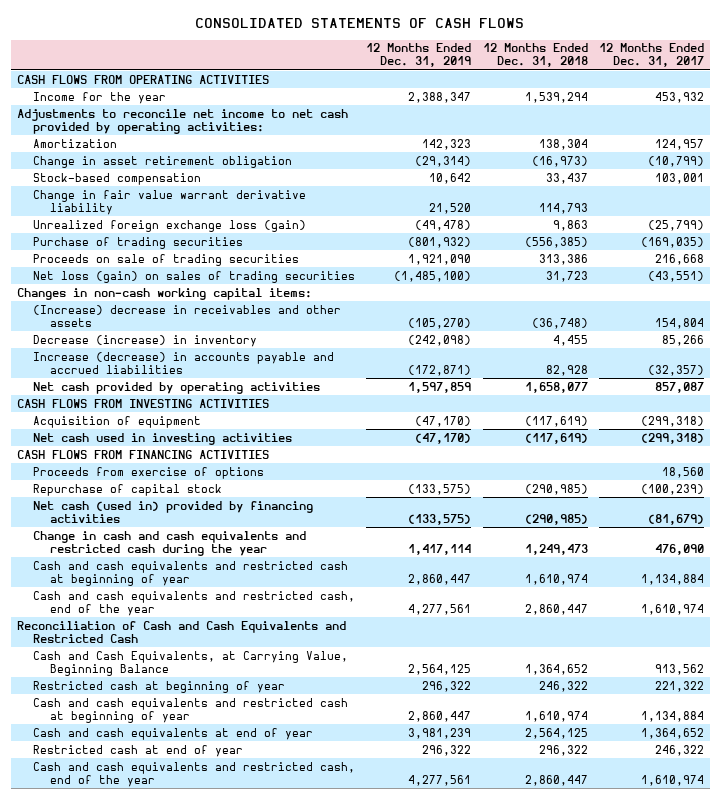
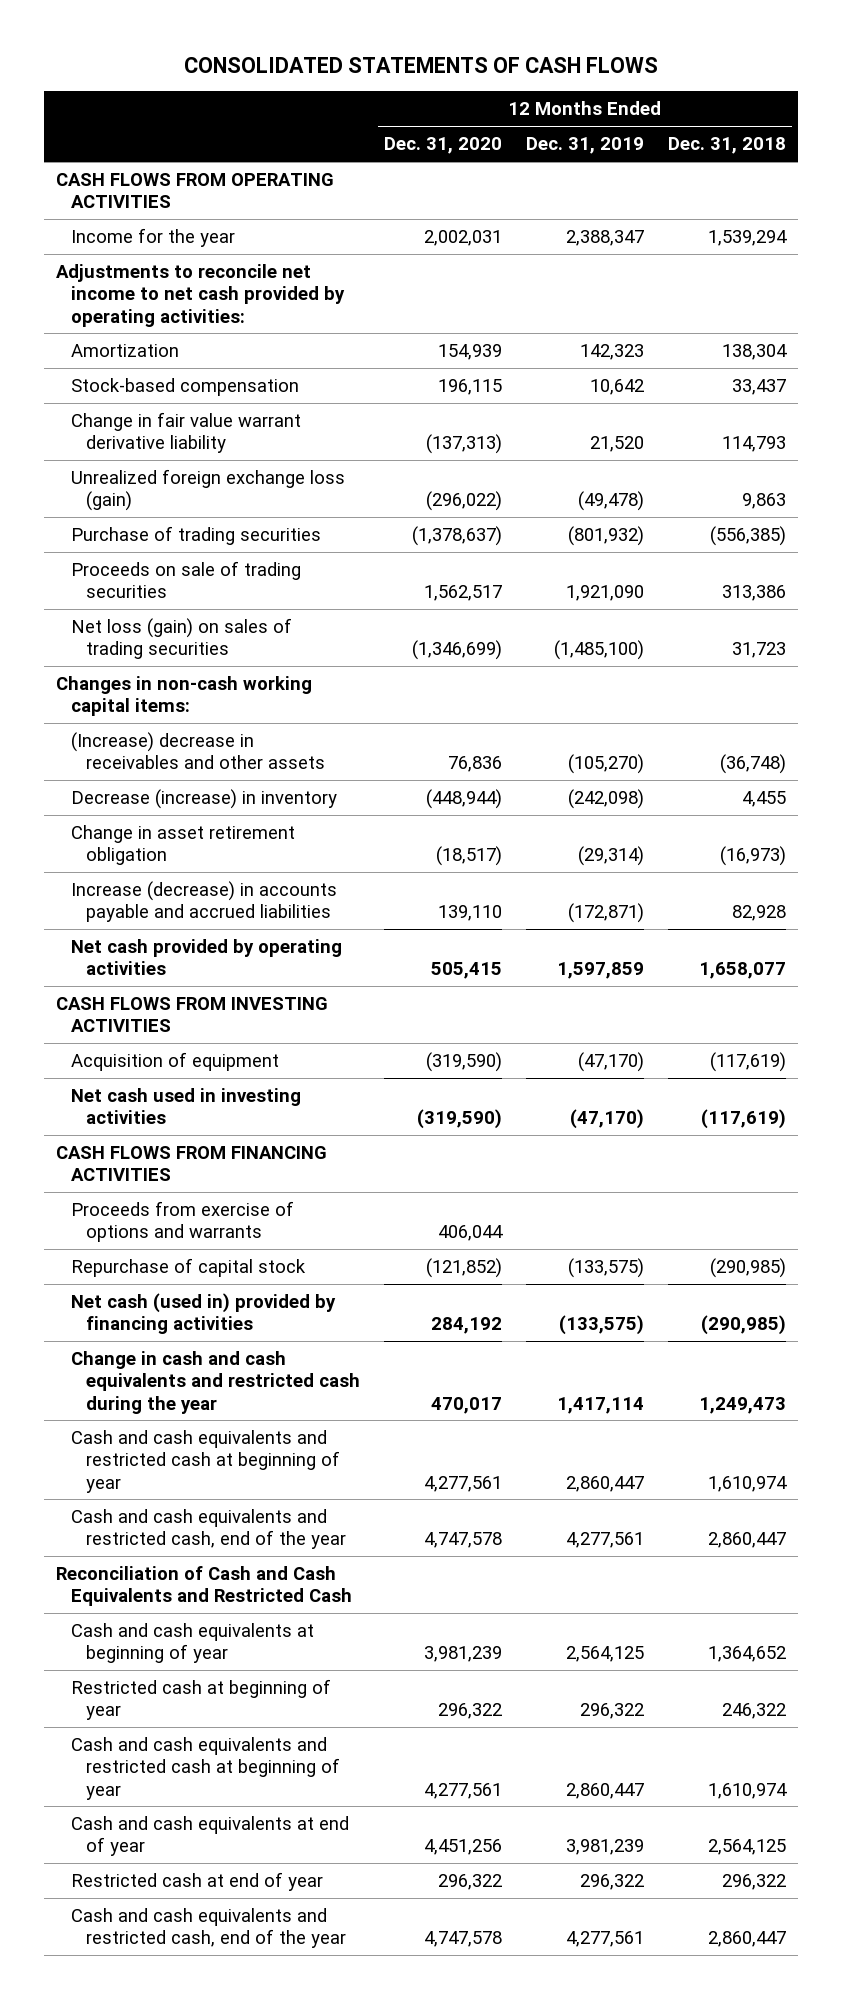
- | 12 Months Ended Dec. 31, 2019 | 12 Months Ended Dec. 31, 2018 | 12 Months Ended Dec. 31, 2017
+ | 12 Months Ended Dec. 31, 2020 | 12 Months Ended Dec. 31, 2019 | 12 Months Ended Dec. 31, 2018
moved down: Change in asset retirement obligation | (18,517) | (29,314) | (16,973)
- Proceeds from exercise of options | | | 18,560
+ Proceeds from exercise of options and warrants | 406,044 | |
- Cash and Cash Equivalents, at Carrying Value, Beginning Balance | 2,564,125 | 1,364,652 | 913,562
+ Cash and cash equivalents at beginning of year | 3,981,239 | 2,564,125 | 1,364,652

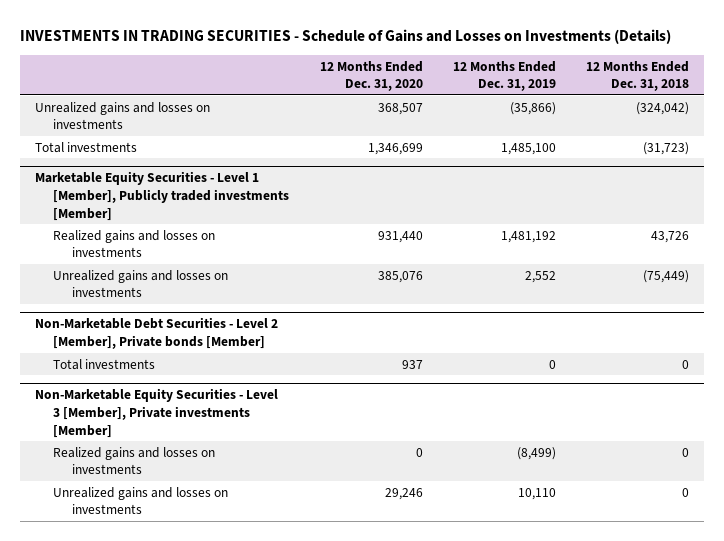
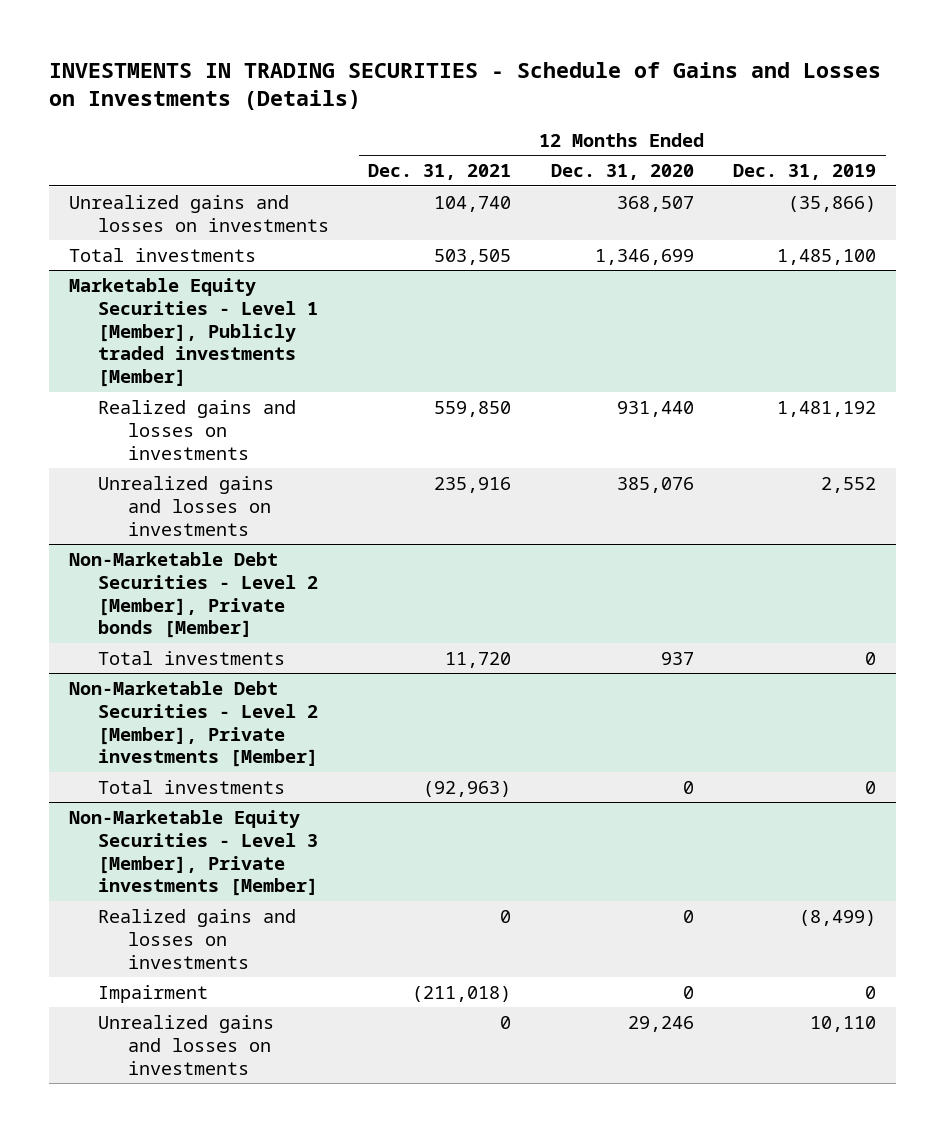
- | 12 Months Ended Dec. 31, 2020 | 12 Months Ended Dec. 31, 2019 | 12 Months Ended Dec. 31, 2018
+ | 12 Months Ended Dec. 31, 2021 | 12 Months Ended Dec. 31, 2020 | 12 Months Ended Dec. 31, 2019
+ Non-Marketable Debt Securities - Level 2 [Member], Private investments [Member]
+ Total investments | (92,963) | 0 | 0
@ Non-Marketable Equity Securities - Level 3 [Member], Private investments [Member]
+ Impairment | (211,018) | 0 | 0

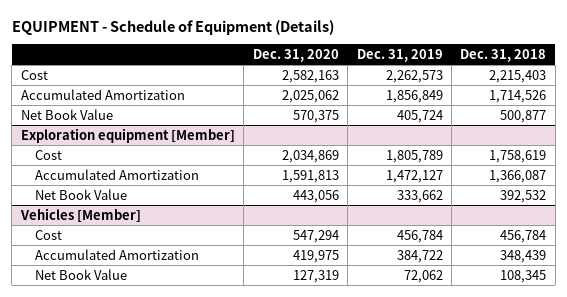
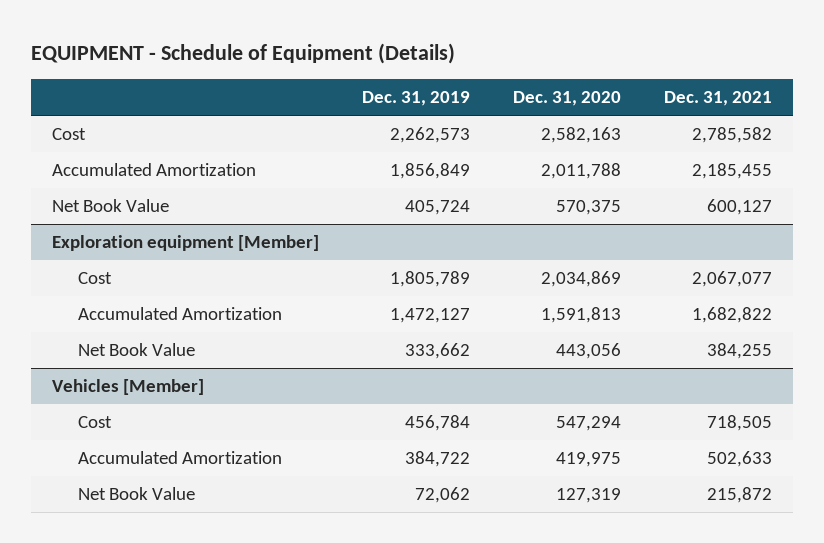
- | Dec. 31, 2020 | Dec. 31, 2019 | Dec. 31, 2018
+ | Dec. 31, 2019 | Dec. 31, 2020 | Dec. 31, 2021
- Accumulated Amortization | 2,025,062 | 1,856,849 | 1,714,526
+ Accumulated Amortization | 1,856,849 | 2,011,788 | 2,185,455

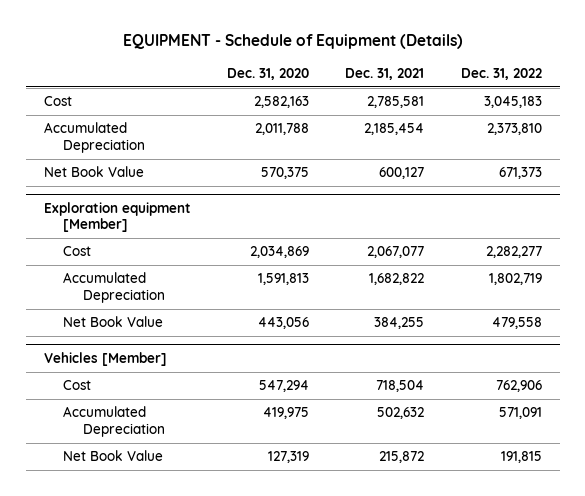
- | Dec. 31, 2019 | Dec. 31, 2020 | Dec. 31, 2021
+ | Dec. 31, 2020 | Dec. 31, 2021 | Dec. 31, 2022
- Cost | 2,262,573 | 2,582,163 | 2,785,582
- Accumulated Amortization | 1,856,849 | 2,011,788 | 2,185,455
+ Cost | 2,582,163 | 2,785,581 | 3,045,183
+ Accumulated Depreciation | 2,011,788 | 2,185,454 | 2,373,810
@ Exploration equipment [Member]
- Accumulated Amortization | 1,472,127 | 1,591,813 | 1,682,822
+ Accumulated Depreciation | 1,591,813 | 1,682,822 | 1,802,719
@ Vehicles [Member]
- Cost | 456,784 | 547,294 | 718,505
- Accumulated Amortization | 384,722 | 419,975 | 502,633
+ Cost | 547,294 | 718,504 | 762,906
+ Accumulated Depreciation | 419,975 | 502,632 | 571,091

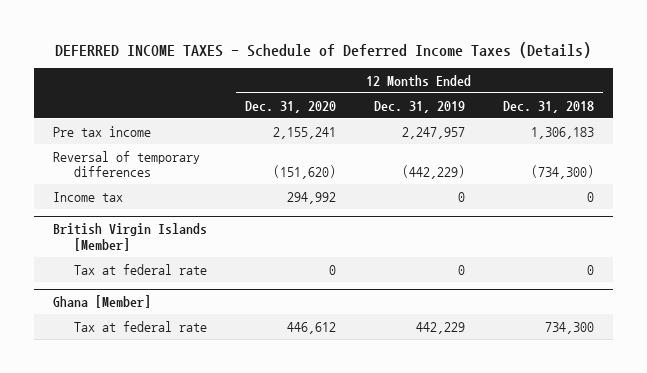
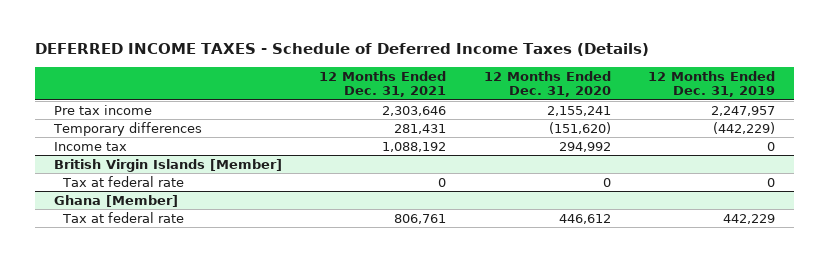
- | 12 Months Ended Dec. 31, 2020 | 12 Months Ended Dec. 31, 2019 | 12 Months Ended Dec. 31, 2018
+ | 12 Months Ended Dec. 31, 2021 | 12 Months Ended Dec. 31, 2020 | 12 Months Ended Dec. 31, 2019
- Reversal of temporary differences | (151,620) | (442,229) | (734,300)
+ Temporary differences | 281,431 | (151,620) | (442,229)

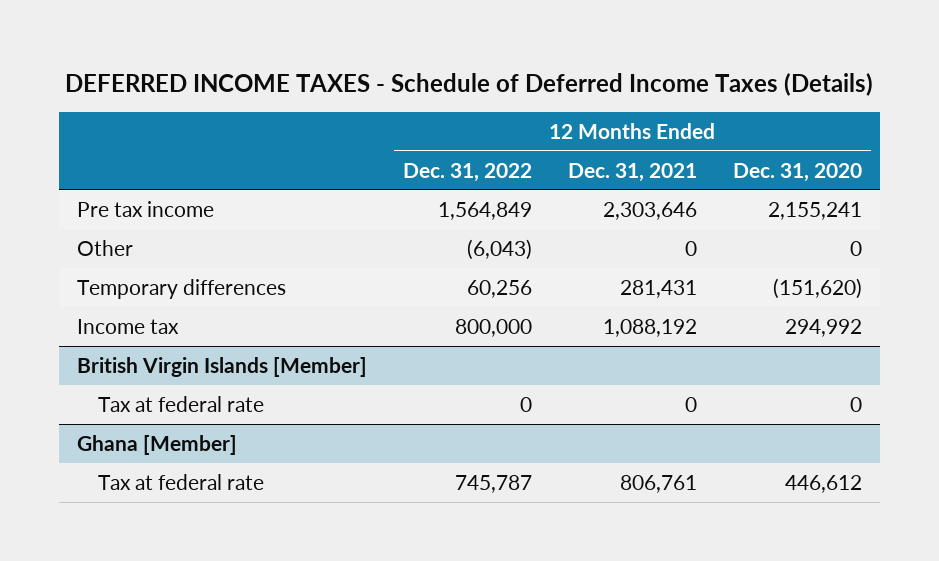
- | 12 Months Ended Dec. 31, 2021 | 12 Months Ended Dec. 31, 2020 | 12 Months Ended Dec. 31, 2019
+ | 12 Months Ended Dec. 31, 2022 | 12 Months Ended Dec. 31, 2021 | 12 Months Ended Dec. 31, 2020
+ Other | (6,043) | 0 | 0

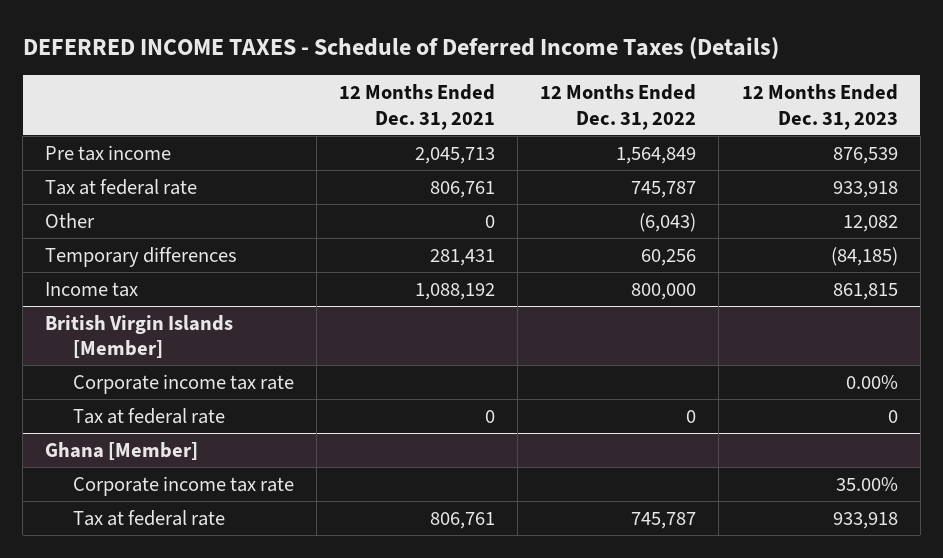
- | 12 Months Ended Dec. 31, 2022 | 12 Months Ended Dec. 31, 2021 | 12 Months Ended Dec. 31, 2020
+ | 12 Months Ended Dec. 31, 2021 | 12 Months Ended Dec. 31, 2022 | 12 Months Ended Dec. 31, 2023
- Pre tax income | 1,564,849 | 2,303,646 | 2,155,241
+ Pre tax income | 2,045,713 | 1,564,849 | 876,539
+ Tax at federal rate | 806,761 | 745,787 | 933,918
@ British Virgin Islands [Member]
+ Corporate income tax rate | | | 0.00%
@ Ghana [Member]
+ Corporate income tax rate | | | 35.00%

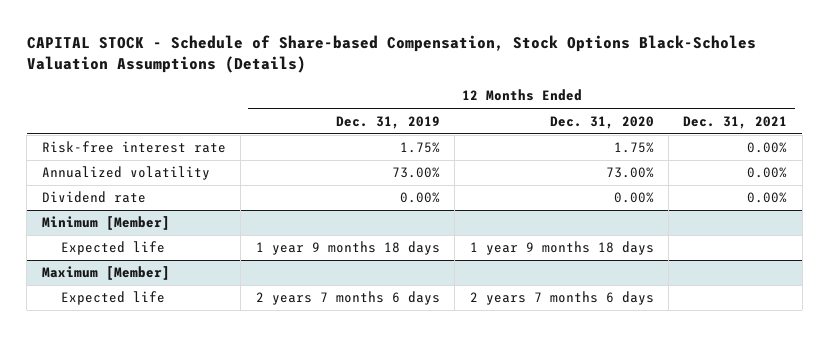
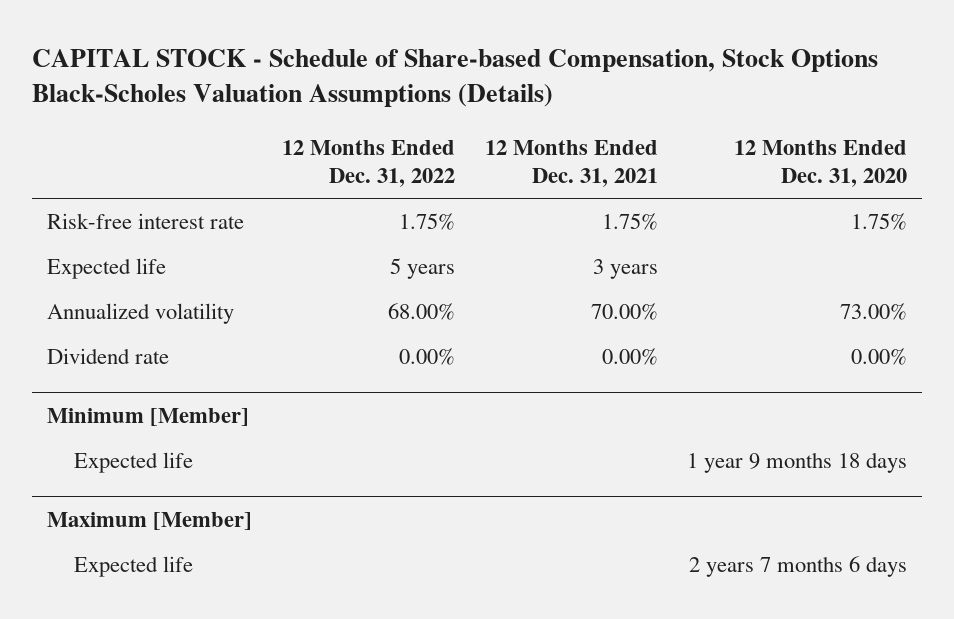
- | 12 Months Ended Dec. 31, 2019 | 12 Months Ended Dec. 31, 2020 | 12 Months Ended Dec. 31, 2021
+ | 12 Months Ended Dec. 31, 2022 | 12 Months Ended Dec. 31, 2021 | 12 Months Ended Dec. 31, 2020
- Risk-free interest rate | 1.75% | 1.75% | 0.00%
- Annualized volatility | 73.00% | 73.00% | 0.00%
+ Risk-free interest rate | 1.75% | 1.75% | 1.75%
+ Expected life | 5 years | 3 years |
+ Annualized volatility | 68.00% | 70.00% | 73.00%

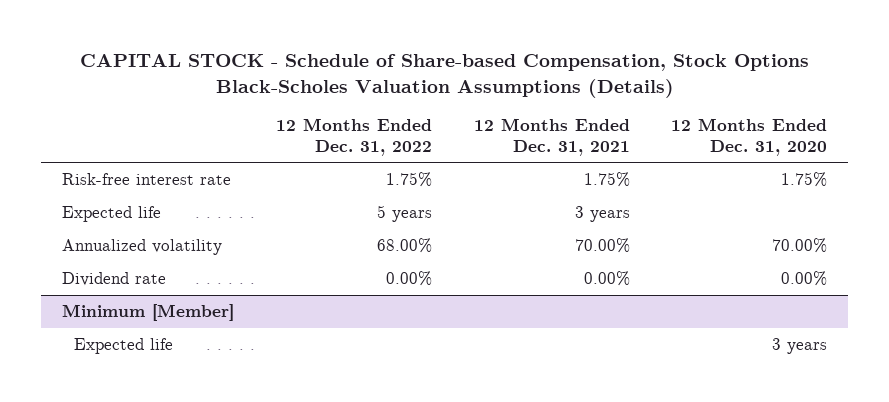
- Annualized volatility | 68.00% | 70.00% | 73.00%
+ Annualized volatility | 68.00% | 70.00% | 70.00%
@ Minimum [Member]
- Expected life | | | 1 year 9 months 18 days
- Maximum [Member]
- Expected life | | | 2 years 7 months 6 days
@ Minimum [Member]
+ Expected life | | | 3 years

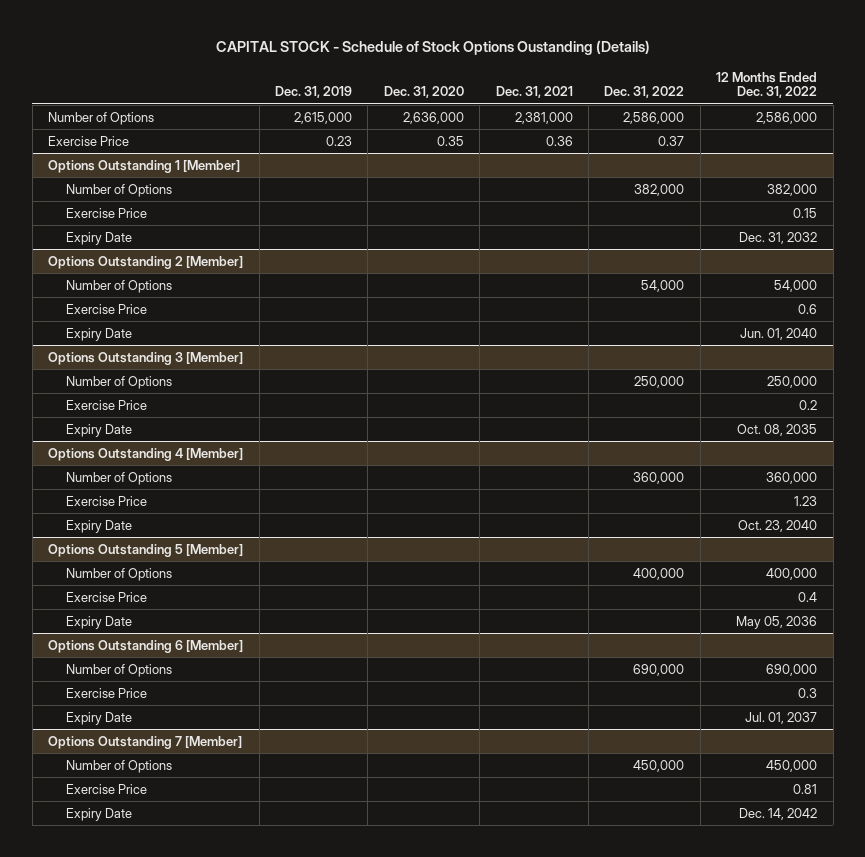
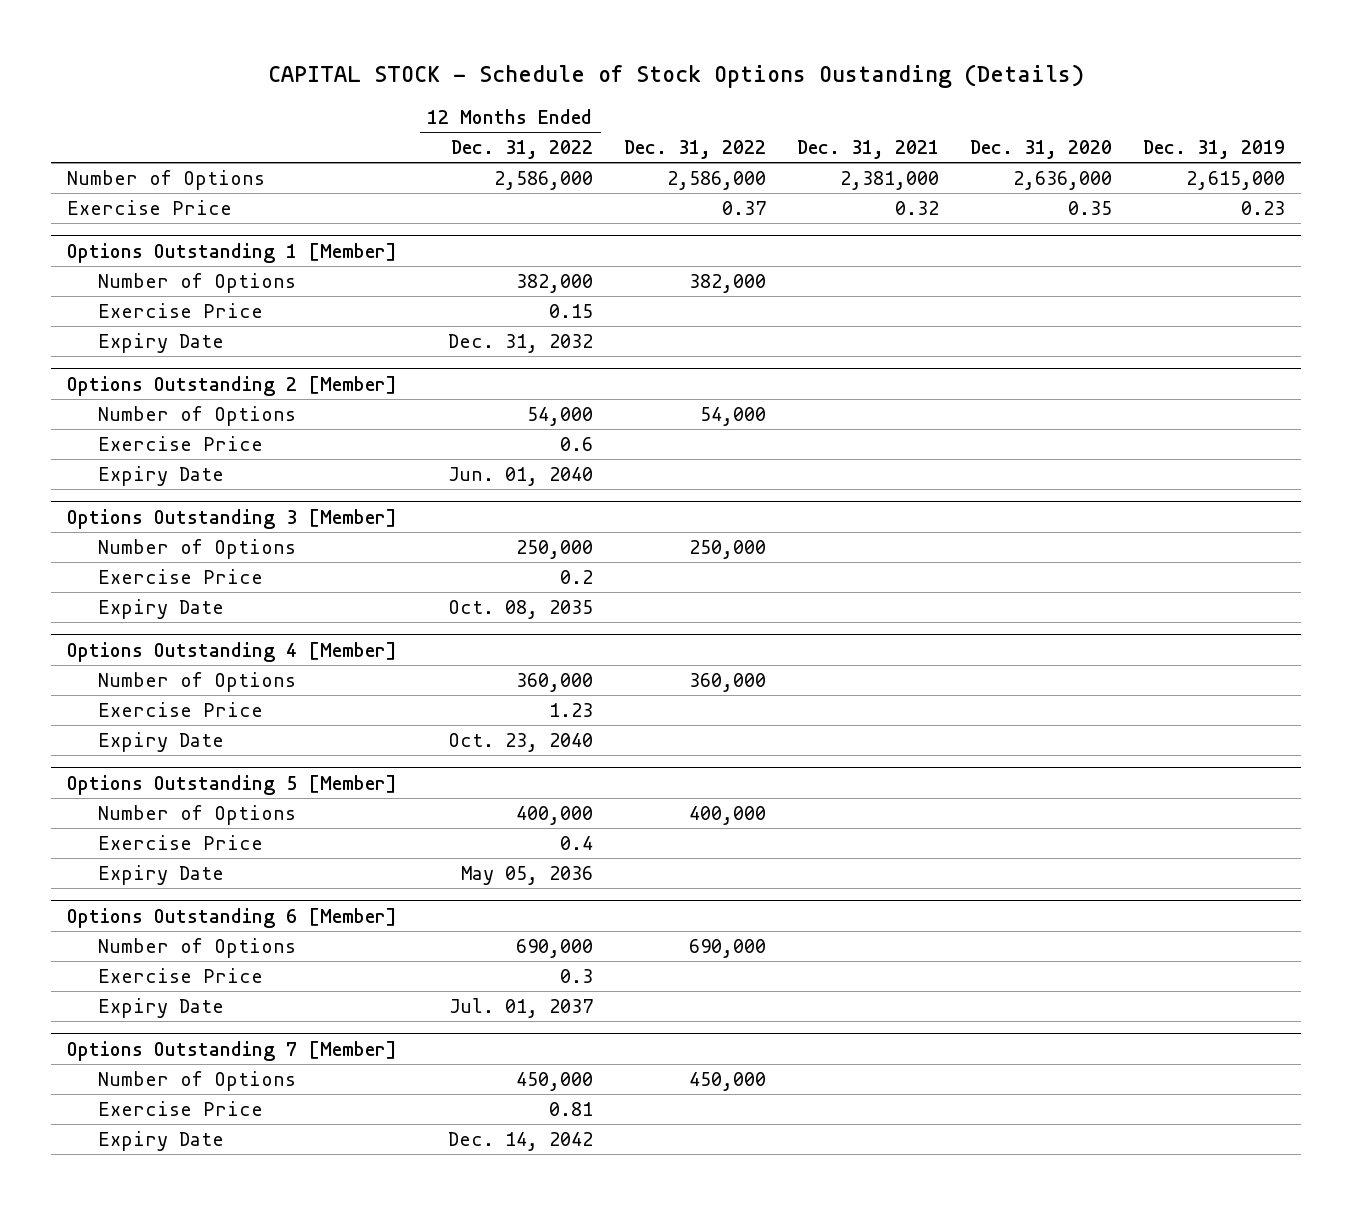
- | Dec. 31, 2019 | Dec. 31, 2020 | Dec. 31, 2021 | Dec. 31, 2022 | 12 Months Ended Dec. 31, 2022
+ | 12 Months Ended Dec. 31, 2022 | Dec. 31, 2022 | Dec. 31, 2021 | Dec. 31, 2020 | Dec. 31, 2019
- Exercise Price | 0.23 | 0.35 | 0.36 | 0.37 |
+ Exercise Price | | 0.37 | 0.32 | 0.35 | 0.23

